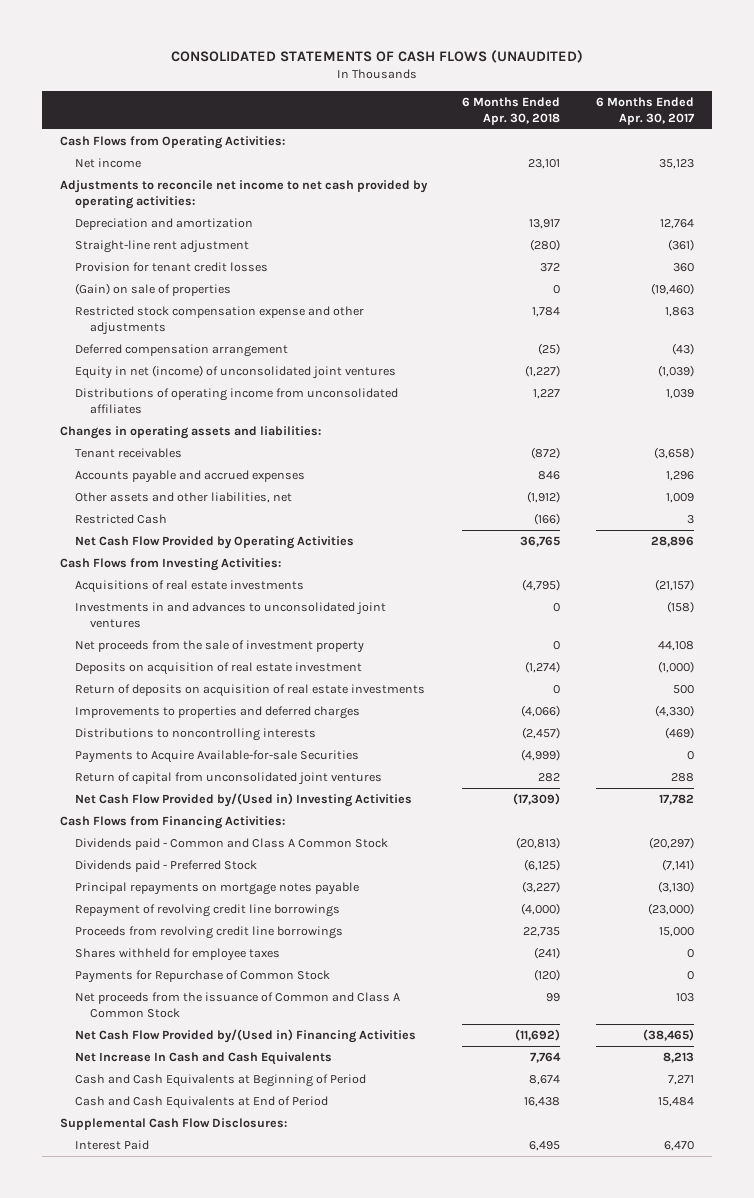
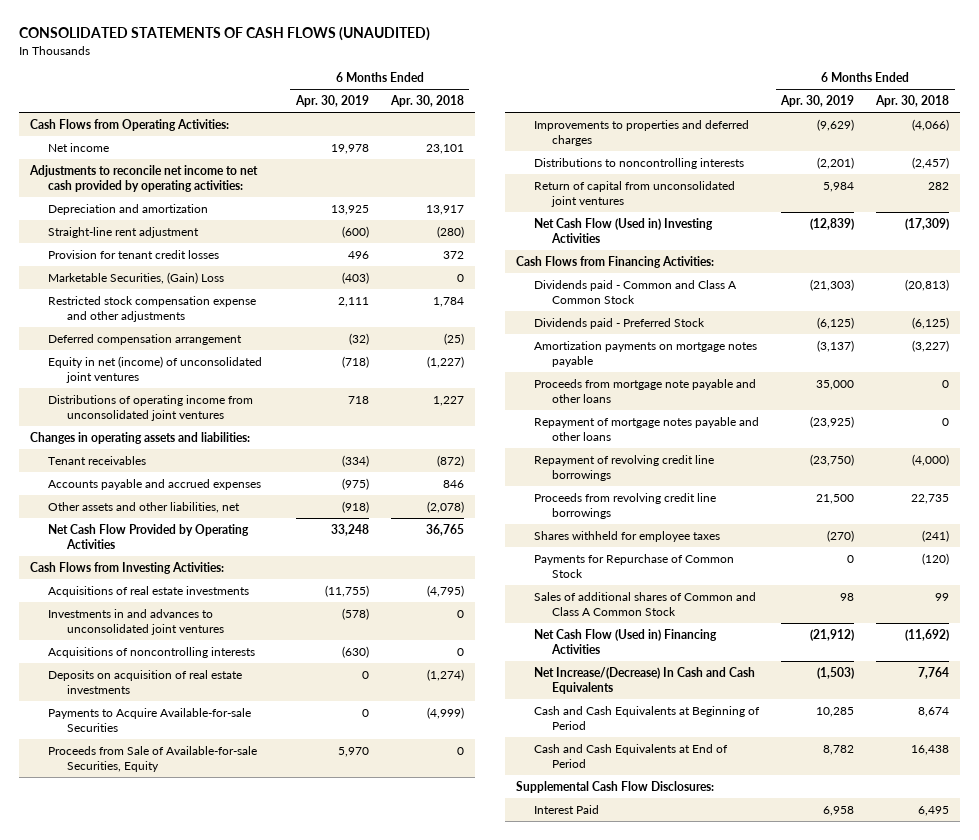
- | 6 Months Ended Apr. 30, 2018 | 6 Months Ended Apr. 30, 2017
+ | 6 Months Ended Apr. 30, 2019 | 6 Months Ended Apr. 30, 2018
- (Gain) on sale of properties | 0 | (19,460)
+ Marketable Securities, (Gain) Loss | (403) | 0
- Distributions of operating income from unconsolidated affiliates | 1,227 | 1,039
+ Distributions of operating income from unconsolidated joint ventures | 718 | 1,227
- Other assets and other liabilities, net | (1,912) | 1,009
- Restricted Cash | (166) | 3
+ Other assets and other liabilities, net | (918) | (2,078)
- Net proceeds from the sale of investment property | 0 | 44,108
- Deposits on acquisition of real estate investment | (1,274) | (1,000)
- Return of deposits on acquisition of real estate investments | 0 | 500
+ Acquisitions of noncontrolling interests | (630) | 0
+ Deposits on acquisition of real estate investments | 0 | (1,274)
moved up: Payments to Acquire Available-for-sale Securities | 0 | (4,999)
+ Proceeds from Sale of Available-for-sale Securities, Equity | 5,970 | 0
- Net Cash Flow Provided by/(Used in) Investing Activities | (17,309) | 17,782
+ Net Cash Flow (Used in) Investing Activities | (12,839) | (17,309)
- Principal repayments on mortgage notes payable | (3,227) | (3,130)
+ Amortization payments on mortgage notes payable | (3,137) | (3,227)
+ Proceeds from mortgage note payable and other loans | 35,000 | 0
+ Repayment of mortgage notes payable and other loans | (23,925) | 0
- Net proceeds from the issuance of Common and Class A Common Stock | 99 | 103
- Net Cash Flow Provided by/(Used in) Financing Activities | (11,692) | (38,465)
- Net Increase In Cash and Cash Equivalents | 7,764 | 8,213
+ Sales of additional shares of Common and Class A Common Stock | 98 | 99
+ Net Cash Flow (Used in) Financing Activities | (21,912) | (11,692)
+ Net Increase/(Decrease) In Cash and Cash Equivalents | (1,503) | 7,764

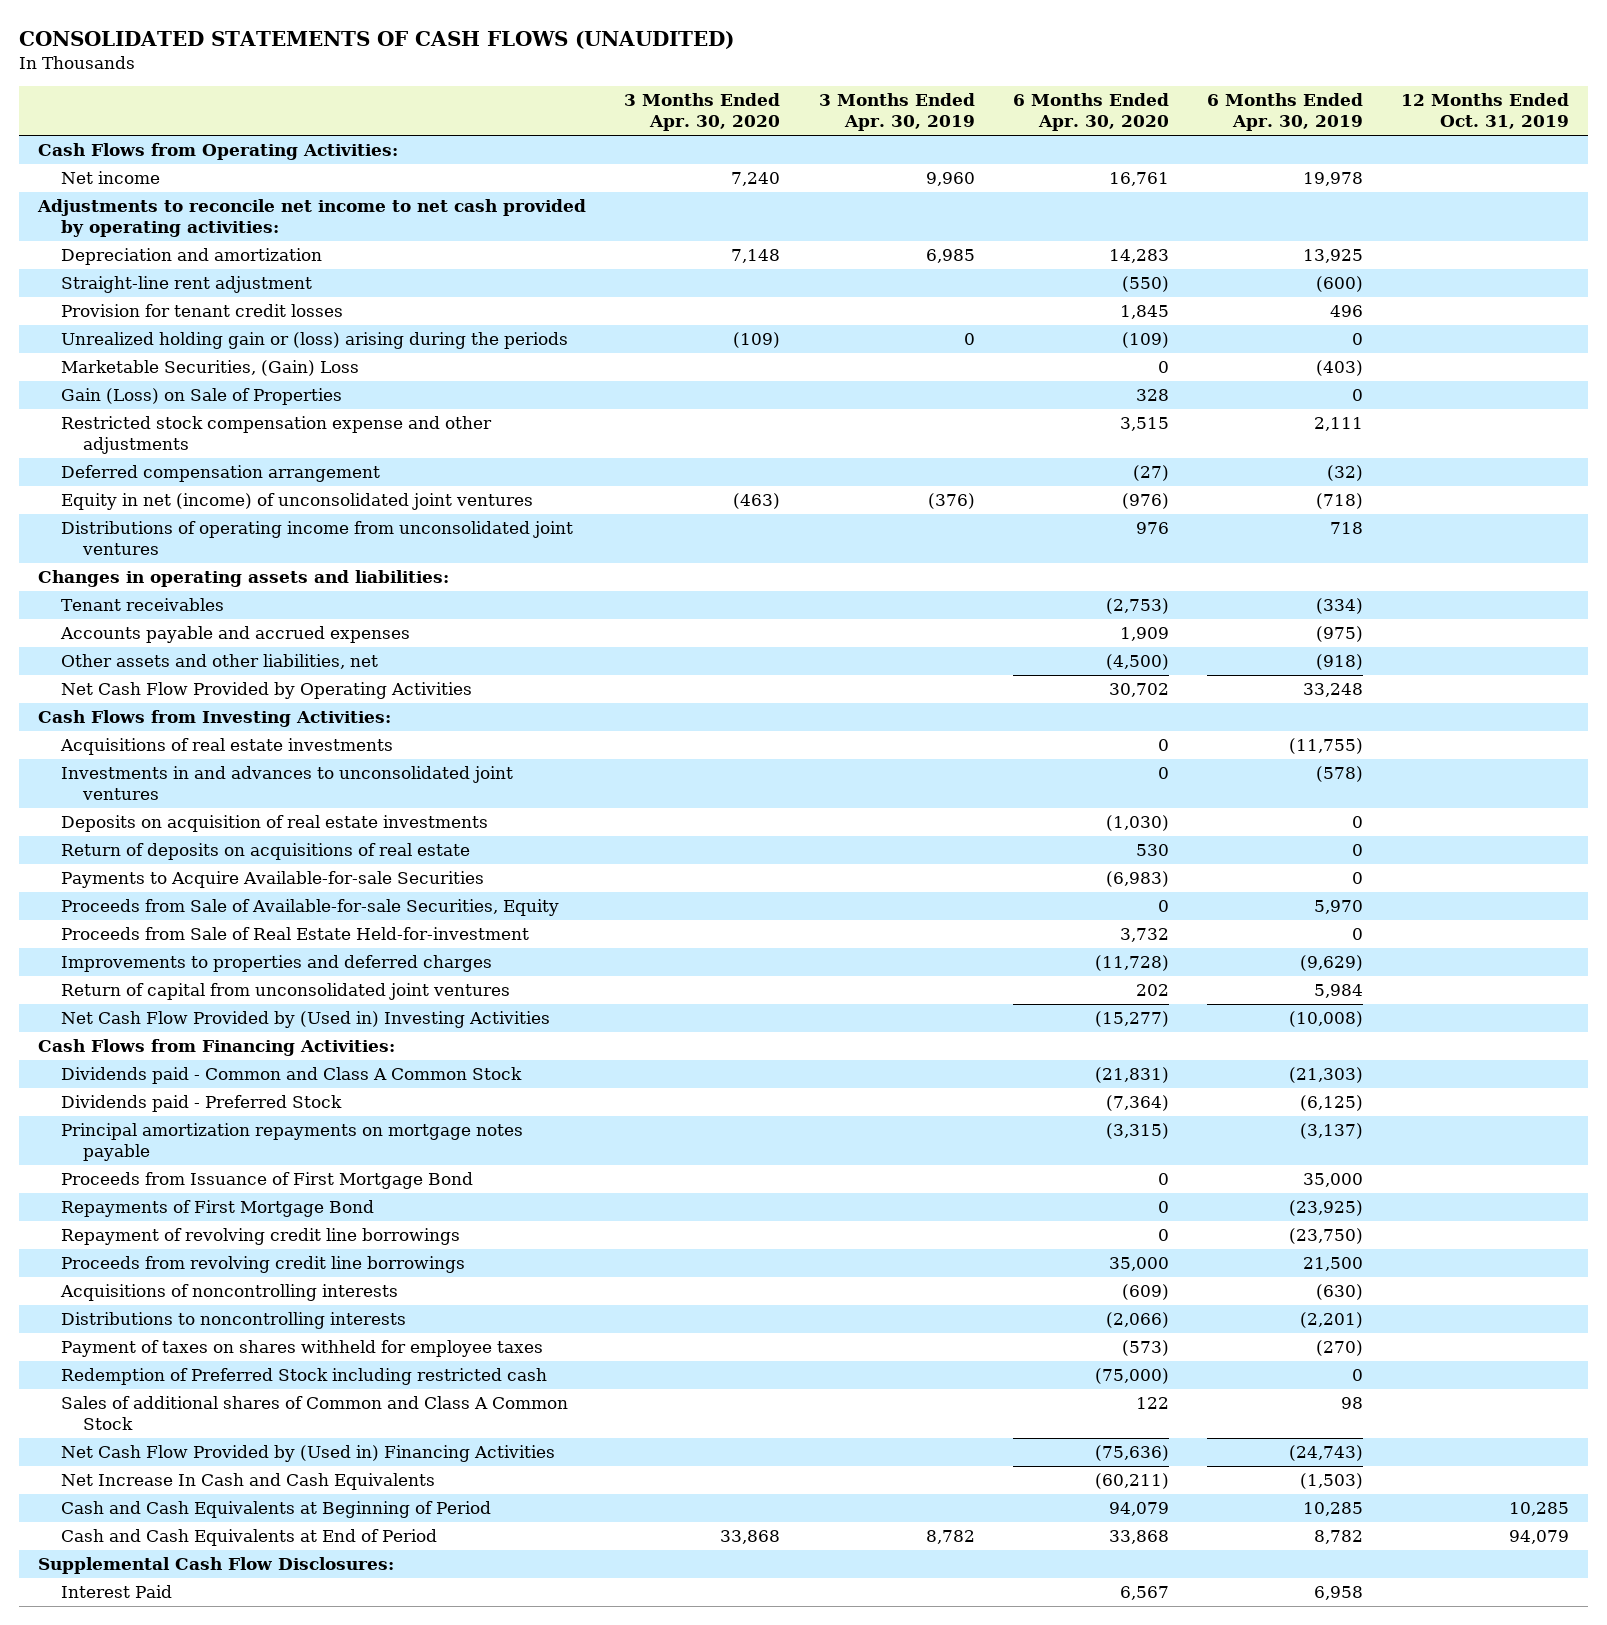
- | 6 Months Ended Apr. 30, 2019 | 6 Months Ended Apr. 30, 2018
+ | 3 Months Ended Apr. 30, 2020 | 3 Months Ended Apr. 30, 2019 | 6 Months Ended Apr. 30, 2020 | 6 Months Ended Apr. 30, 2019 | 12 Months Ended Oct. 31, 2019
+ Unrealized holding gain or (loss) arising during the periods | (109) | 0 | (109) | 0 |
+ Gain (Loss) on Sale of Properties | | | 328 | 0 |
+ Return of deposits on acquisitions of real estate | | | 530 | 0 |
+ Proceeds from Sale of Real Estate Held-for-investment | | | 3,732 | 0 |
- Net Cash Flow (Used in) Investing Activities | (12,839) | (17,309)
+ Net Cash Flow Provided by (Used in) Investing Activities | | | (15,277) | (10,008) |
- Amortization payments on mortgage notes payable | (3,137) | (3,227)
- Proceeds from mortgage note payable and other loans | 35,000 | 0
- Repayment of mortgage notes payable and other loans | (23,925) | 0
+ Principal amortization repayments on mortgage notes payable | | | (3,315) | (3,137) |
+ Proceeds from Issuance of First Mortgage Bond | | | 0 | 35,000 |
+ Repayments of First Mortgage Bond | | | 0 | (23,925) |
- Shares withheld for employee taxes | (270) | (241)
- Payments for Repurchase of Common Stock | 0 | (120)
moved down: Acquisitions of noncontrolling interests | | | (609) | (630) |
moved down: Distributions to noncontrolling interests | | | (2,066) | (2,201) |
+ Payment of taxes on shares withheld for employee taxes | | | (573) | (270) |
+ Redemption of Preferred Stock including restricted cash | | | (75,000) | 0 |
- Net Cash Flow (Used in) Financing Activities | (21,912) | (11,692)
- Net Increase/(Decrease) In Cash and Cash Equivalents | (1,503) | 7,764
+ Net Cash Flow Provided by (Used in) Financing Activities | | | (75,636) | (24,743) |
+ Net Increase In Cash and Cash Equivalents | | | (60,211) | (1,503) |

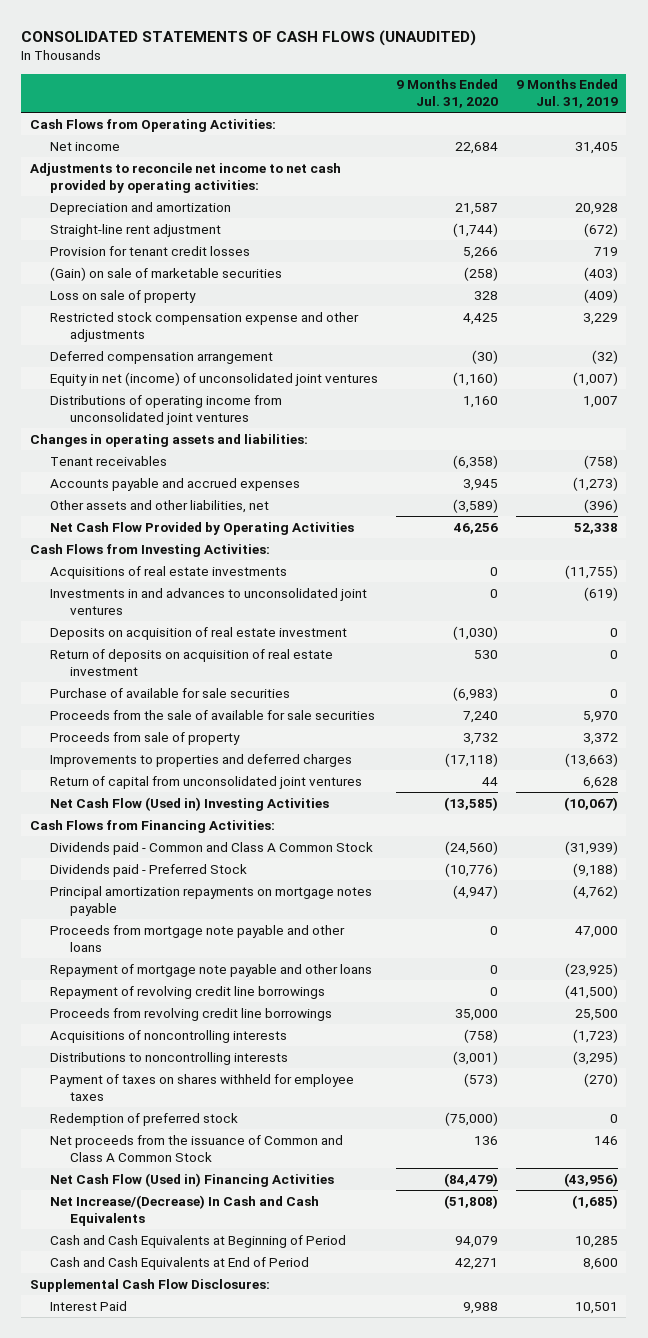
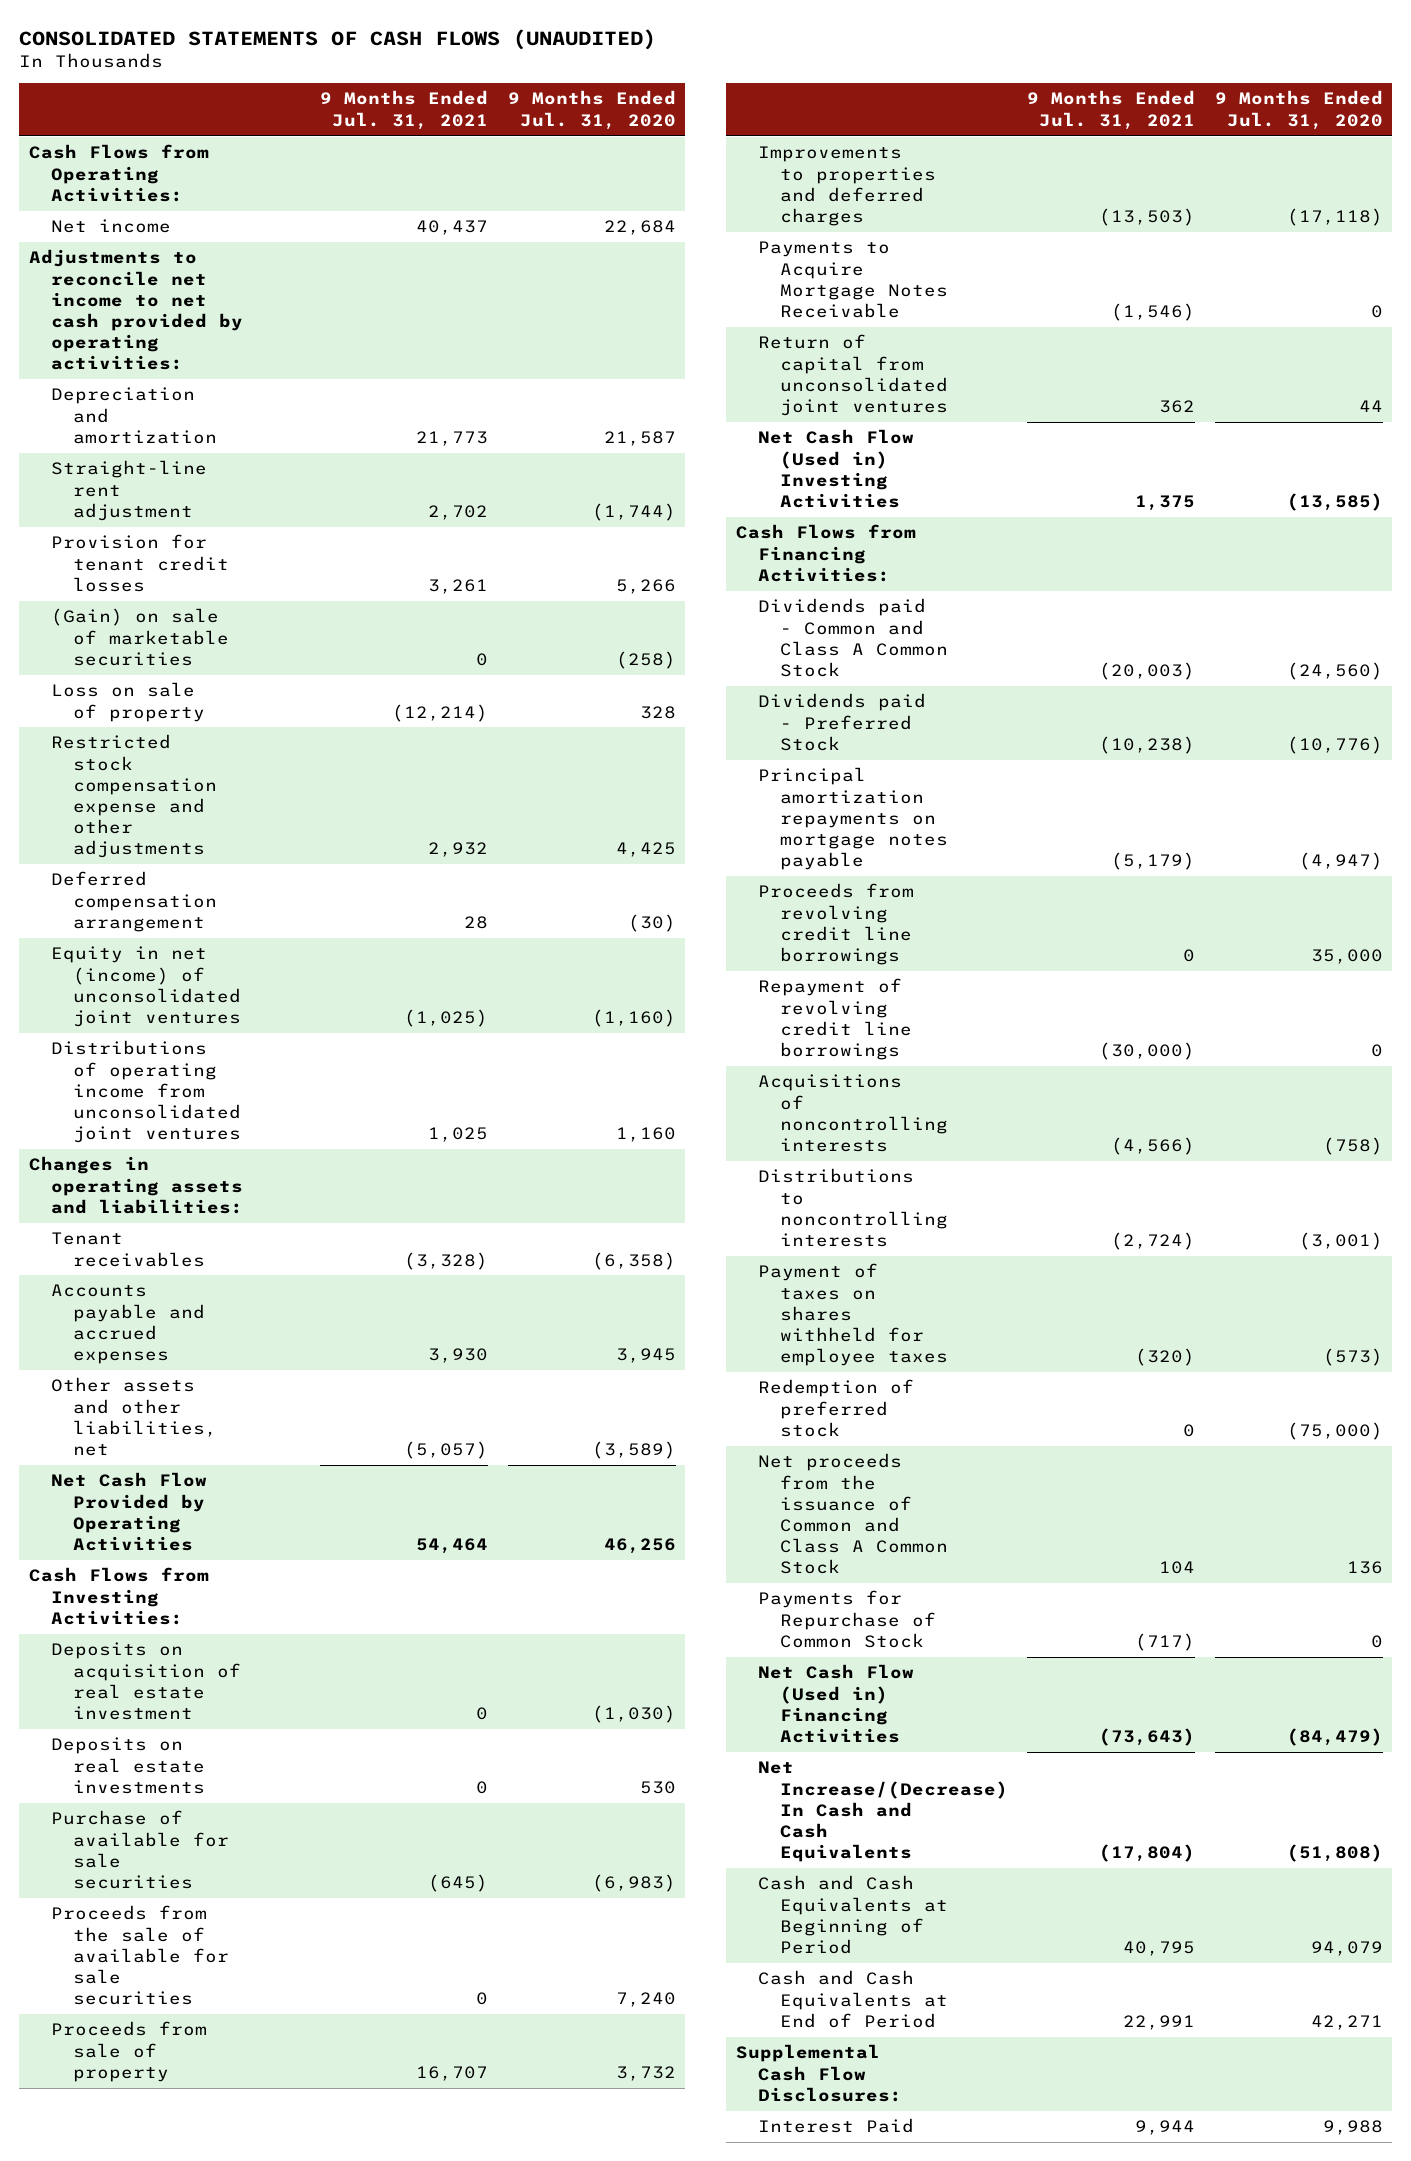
- | 9 Months Ended Jul. 31, 2020 | 9 Months Ended Jul. 31, 2019
+ | 9 Months Ended Jul. 31, 2021 | 9 Months Ended Jul. 31, 2020
- Acquisitions of real estate investments | 0 | (11,755)
- Investments in and advances to unconsolidated joint ventures | 0 | (619)
- Return of deposits on acquisition of real estate investment | 530 | 0
+ Deposits on real estate investments | 0 | 530
+ Payments to Acquire Mortgage Notes Receivable | (1,546) | 0
- Proceeds from mortgage note payable and other loans | 0 | 47,000
- Repayment of mortgage note payable and other loans | 0 | (23,925)
moved down: Repayment of revolving credit line borrowings | (30,000) | 0
+ Payments for Repurchase of Common Stock | (717) | 0

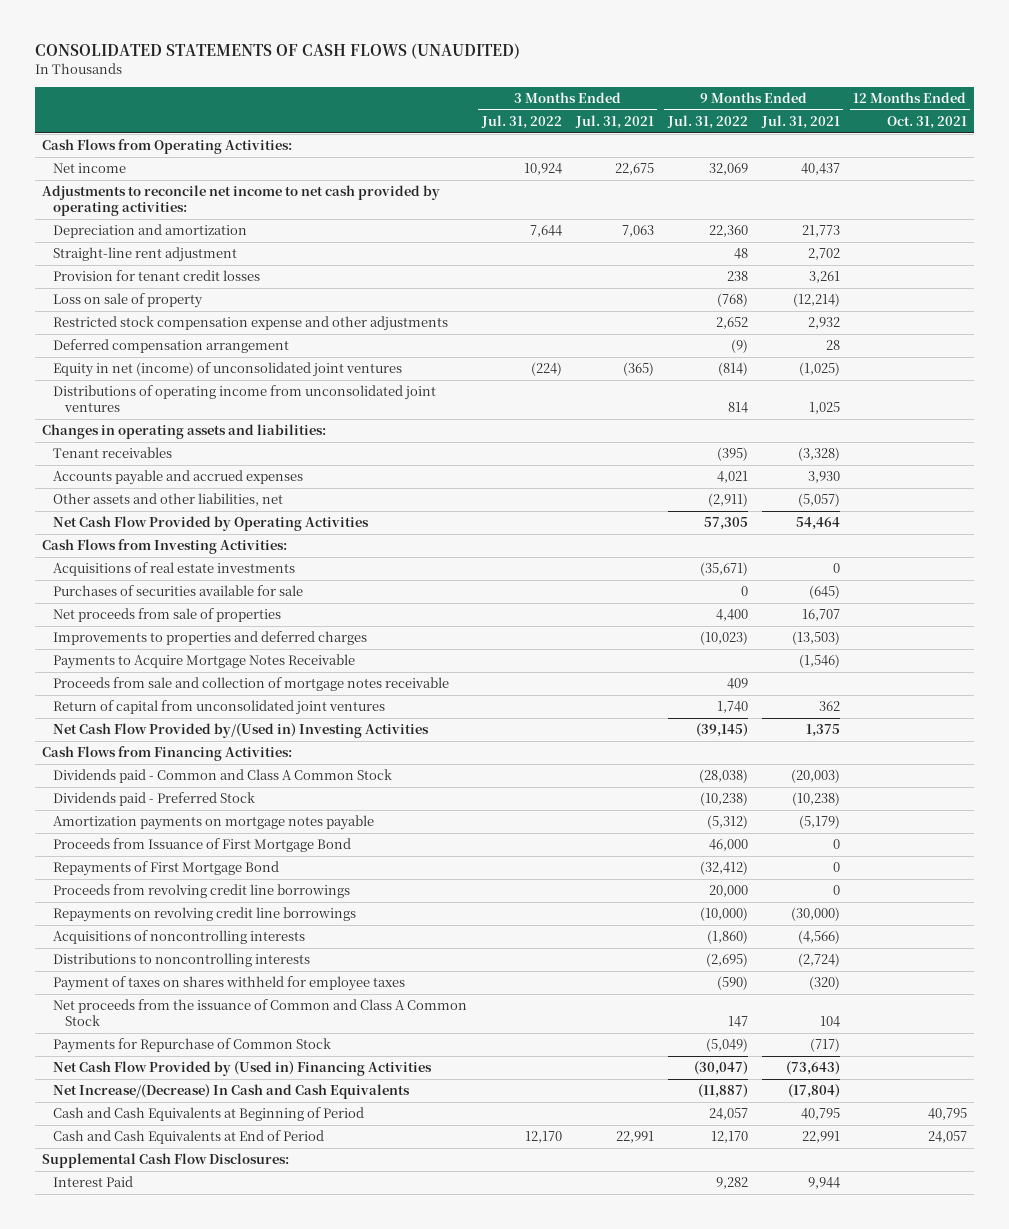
- | 9 Months Ended Jul. 31, 2021 | 9 Months Ended Jul. 31, 2020
+ | 3 Months Ended Jul. 31, 2022 | 3 Months Ended Jul. 31, 2021 | 9 Months Ended Jul. 31, 2022 | 9 Months Ended Jul. 31, 2021 | 12 Months Ended Oct. 31, 2021
- (Gain) on sale of marketable securities | 0 | (258)
- Deposits on acquisition of real estate investment | 0 | (1,030)
- Deposits on real estate investments | 0 | 530
- Purchase of available for sale securities | (645) | (6,983)
- Proceeds from the sale of available for sale securities | 0 | 7,240
- Proceeds from sale of property | 16,707 | 3,732
+ Acquisitions of real estate investments | | | (35,671) | 0 |
+ Purchases of securities available for sale | | | 0 | (645) |
+ Net proceeds from sale of properties | | | 4,400 | 16,707 |
+ Proceeds from sale and collection of mortgage notes receivable | | | 409 | |
- Net Cash Flow (Used in) Investing Activities | 1,375 | (13,585)
+ Net Cash Flow Provided by/(Used in) Investing Activities | | | (39,145) | 1,375 |
- Principal amortization repayments on mortgage notes payable | (5,179) | (4,947)
+ Amortization payments on mortgage notes payable | | | (5,312) | (5,179) |
+ Proceeds from Issuance of First Mortgage Bond | | | 46,000 | 0 |
+ Repayments of First Mortgage Bond | | | (32,412) | 0 |
- Repayment of revolving credit line borrowings | (30,000) | 0
+ Repayments on revolving credit line borrowings | | | (10,000) | (30,000) |
- Redemption of preferred stock | 0 | (75,000)
- Net Cash Flow (Used in) Financing Activities | (73,643) | (84,479)
+ Net Cash Flow Provided by (Used in) Financing Activities | | | (30,047) | (73,643) |

